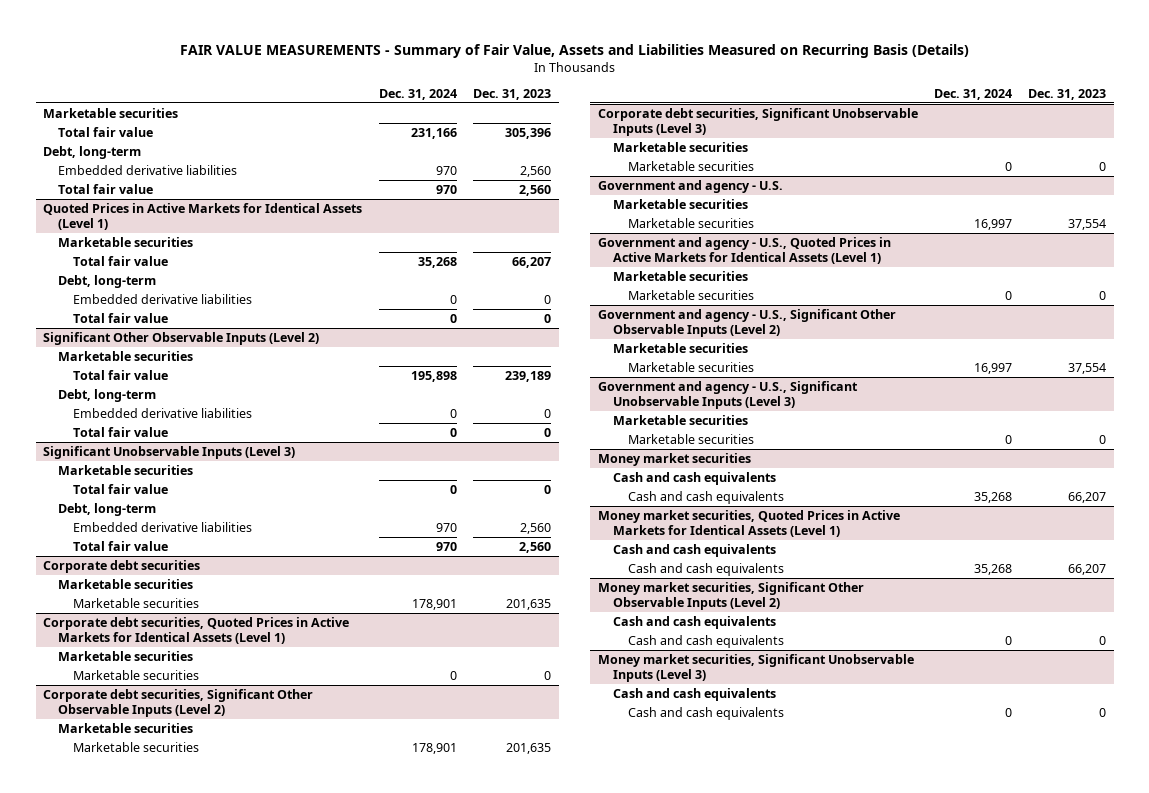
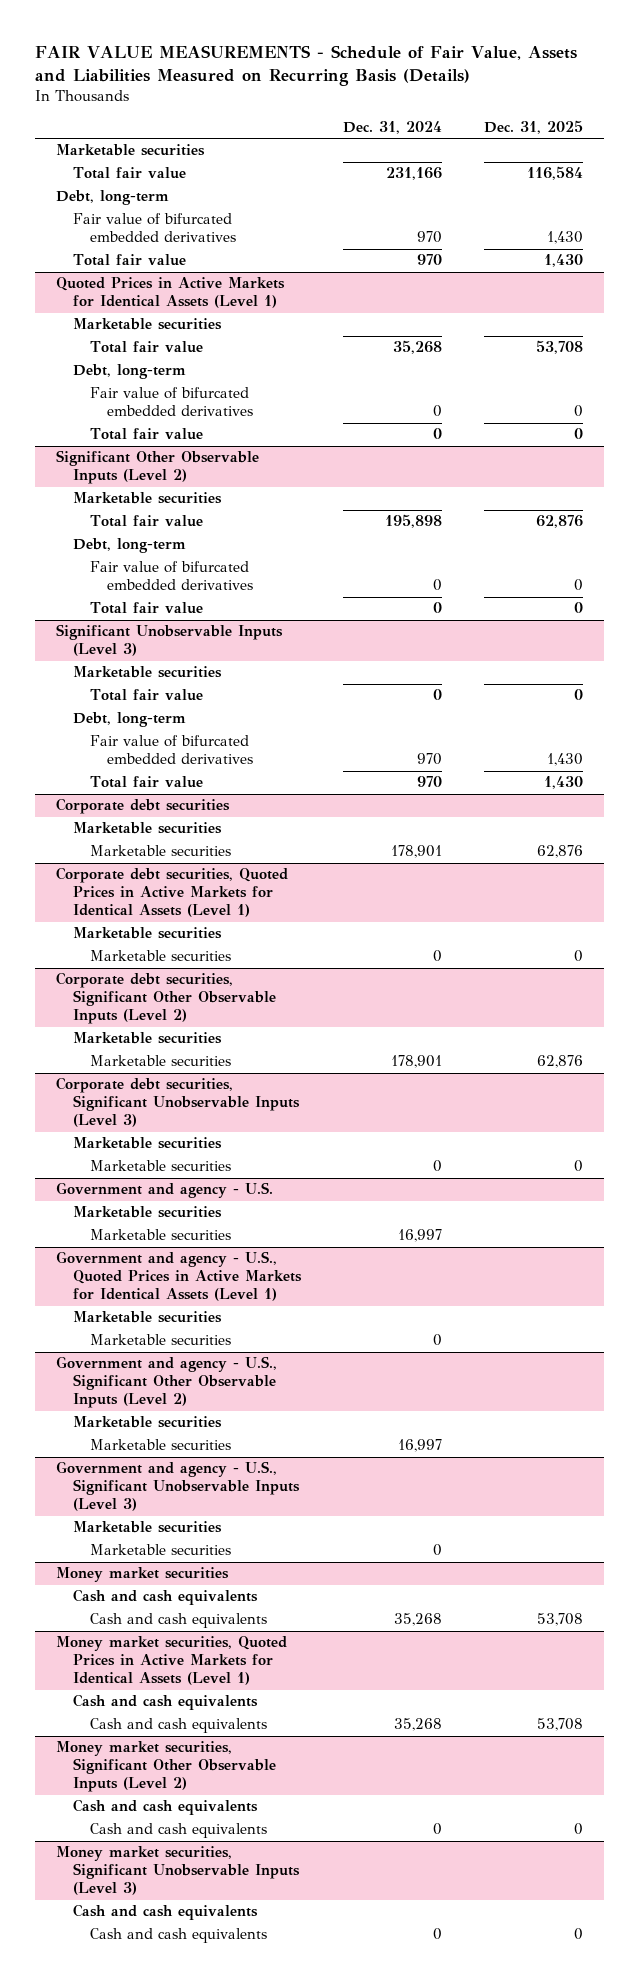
- FAIR VALUE MEASUREMENTS - Summary of Fair Value, Assets and Liabilities Measured on Recurring Basis (Details)
+ FAIR VALUE MEASUREMENTS - Schedule of Fair Value, Assets and Liabilities Measured on Recurring Basis (Details)
- | Dec. 31, 2024 | Dec. 31, 2023
+ | Dec. 31, 2024 | Dec. 31, 2025
- Embedded derivative liabilities | 970 | 2,560
+ Fair value of bifurcated embedded derivatives | 970 | 1,430
@ Quoted Prices in Active Markets for Identical Assets (Level 1)
- Embedded derivative liabilities | 0 | 0
+ Fair value of bifurcated embedded derivatives | 0 | 0
@ Significant Other Observable Inputs (Level 2)
- Embedded derivative liabilities | 0 | 0
+ Fair value of bifurcated embedded derivatives | 0 | 0
@ Significant Unobservable Inputs (Level 3)
- Embedded derivative liabilities | 970 | 2,560
+ Fair value of bifurcated embedded derivatives | 970 | 1,430

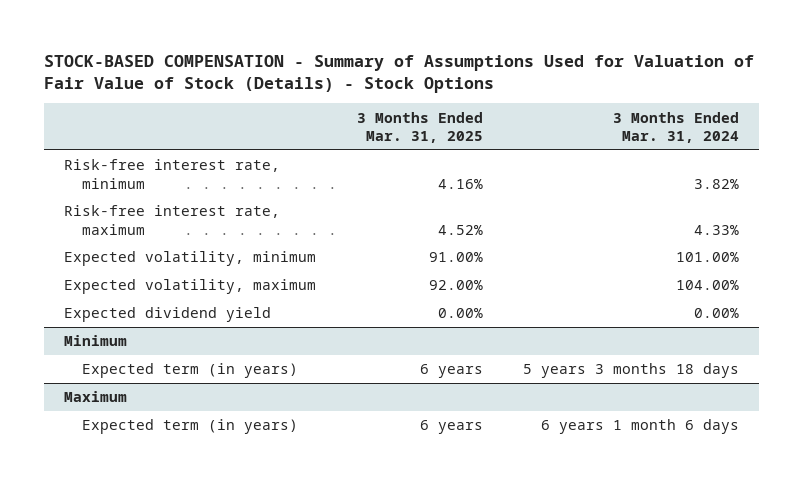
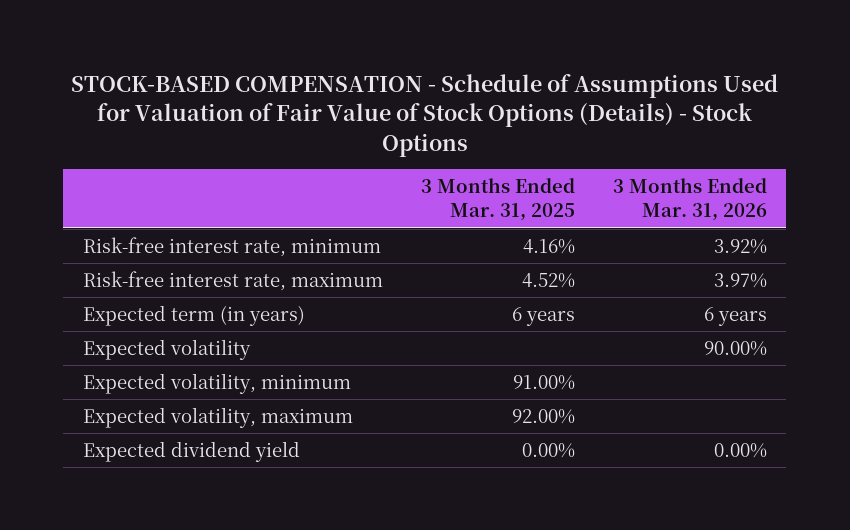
- STOCK-BASED COMPENSATION - Summary of Assumptions Used for Valuation of Fair Value of Stock (Details) - Stock Options
+ STOCK-BASED COMPENSATION - Schedule of Assumptions Used for Valuation of Fair Value of Stock Options (Details) - Stock Options
- | 3 Months Ended Mar. 31, 2025 | 3 Months Ended Mar. 31, 2024
+ | 3 Months Ended Mar. 31, 2025 | 3 Months Ended Mar. 31, 2026
+ Expected term (in years) | 6 years | 6 years
+ Expected volatility | | 90.00%
- Minimum
- Expected term (in years) | 6 years | 5 years 3 months 18 days
- Maximum
- Expected term (in years) | 6 years | 6 years 1 month 6 days

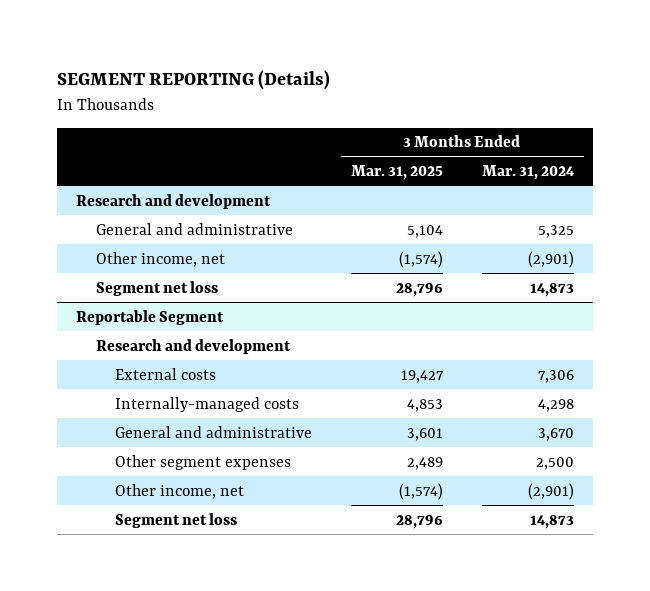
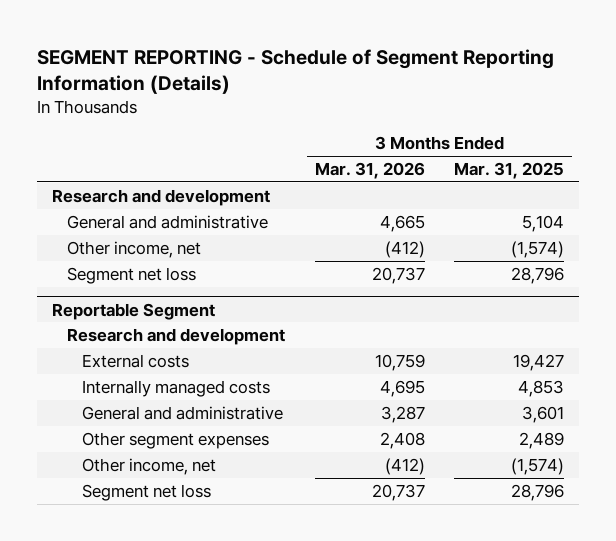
- SEGMENT REPORTING (Details)
+ SEGMENT REPORTING - Schedule of Segment Reporting Information (Details)
- | 3 Months Ended Mar. 31, 2025 | 3 Months Ended Mar. 31, 2024
+ | 3 Months Ended Mar. 31, 2026 | 3 Months Ended Mar. 31, 2025
@ Reportable Segment
- Internally-managed costs | 4,853 | 4,298
+ Internally managed costs | 4,695 | 4,853

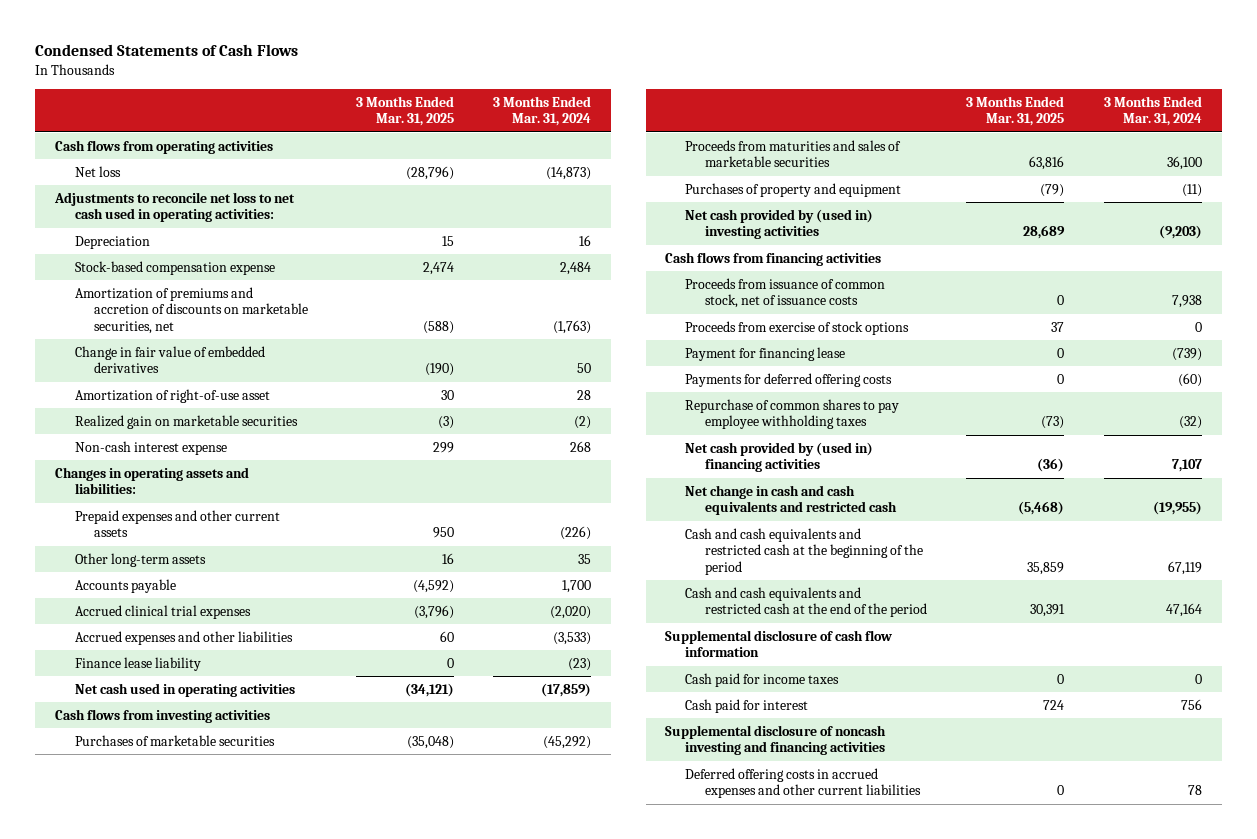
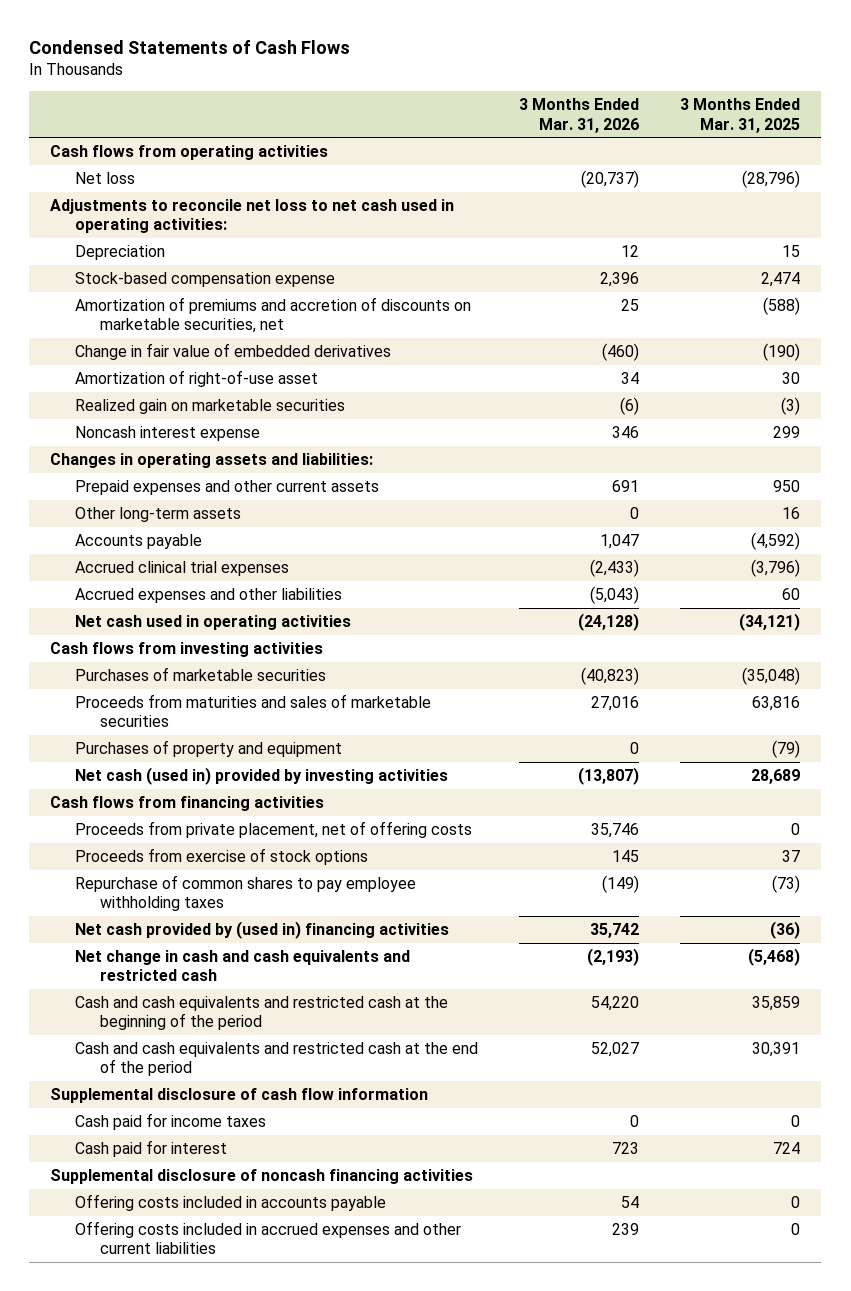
- | 3 Months Ended Mar. 31, 2025 | 3 Months Ended Mar. 31, 2024
+ | 3 Months Ended Mar. 31, 2026 | 3 Months Ended Mar. 31, 2025
- Non-cash interest expense | 299 | 268
+ Noncash interest expense | 346 | 299
- Finance lease liability | 0 | (23)
- Net cash provided by (used in) investing activities | 28,689 | (9,203)
+ Net cash (used in) provided by investing activities | (13,807) | 28,689
- Proceeds from issuance of common stock, net of issuance costs | 0 | 7,938
+ Proceeds from private placement, net of offering costs | 35,746 | 0
- Payment for financing lease | 0 | (739)
- Payments for deferred offering costs | 0 | (60)
- Supplemental disclosure of noncash investing and financing activities
- Deferred offering costs in accrued expenses and other current liabilities | 0 | 78
+ Supplemental disclosure of noncash financing activities
+ Offering costs included in accounts payable | 54 | 0
+ Offering costs included in accrued expenses and other current liabilities | 239 | 0

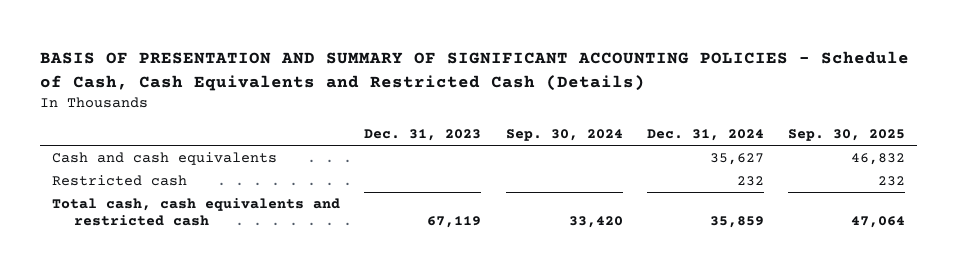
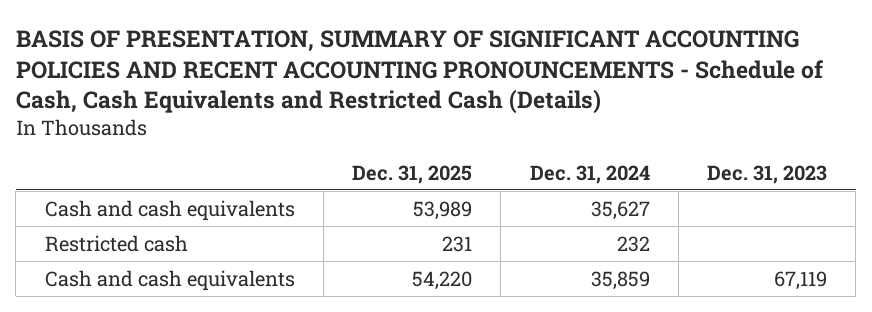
- BASIS OF PRESENTATION AND SUMMARY OF SIGNIFICANT ACCOUNTING POLICIES - Schedule of Cash, Cash Equivalents and Restricted Cash (Details)
+ BASIS OF PRESENTATION, SUMMARY OF SIGNIFICANT ACCOUNTING POLICIES AND RECENT ACCOUNTING PRONOUNCEMENTS - Schedule of Cash, Cash Equivalents and Restricted Cash (Details)
- | Dec. 31, 2023 | Sep. 30, 2024 | Dec. 31, 2024 | Sep. 30, 2025
+ | Dec. 31, 2025 | Dec. 31, 2024 | Dec. 31, 2023
- Total cash, cash equivalents and restricted cash | 67,119 | 33,420 | 35,859 | 47,064
+ Cash and cash equivalents | 54,220 | 35,859 | 67,119

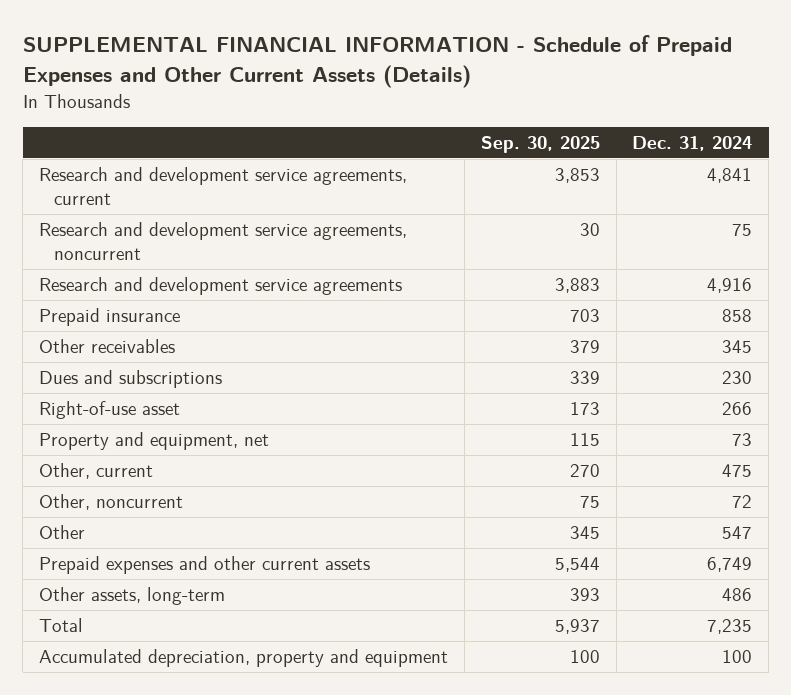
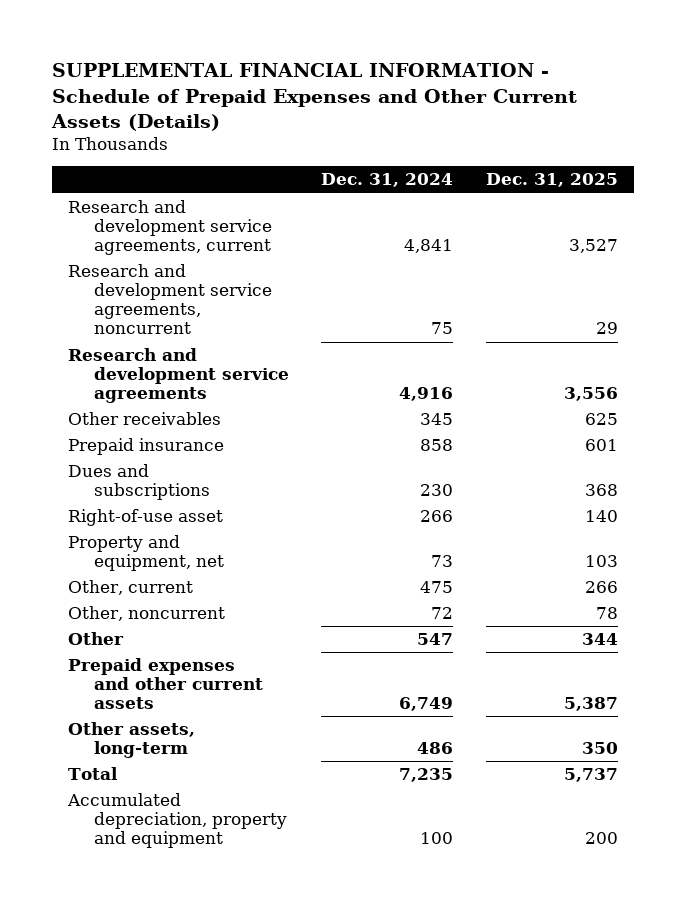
- | Sep. 30, 2025 | Dec. 31, 2024
+ | Dec. 31, 2024 | Dec. 31, 2025
moved down: Prepaid insurance | 858 | 601

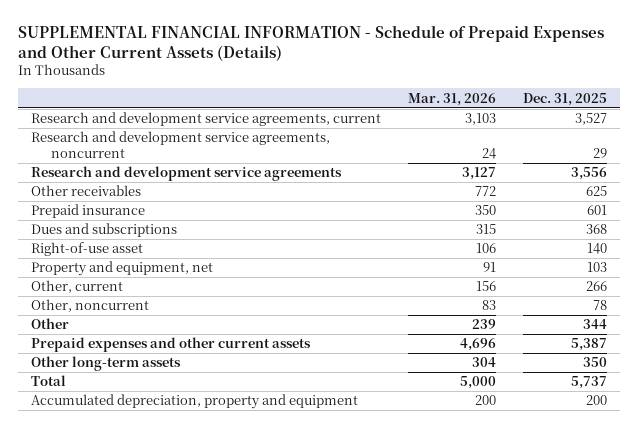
- | Dec. 31, 2024 | Dec. 31, 2025
+ | Mar. 31, 2026 | Dec. 31, 2025
- Other assets, long-term | 486 | 350
+ Other long-term assets | 304 | 350

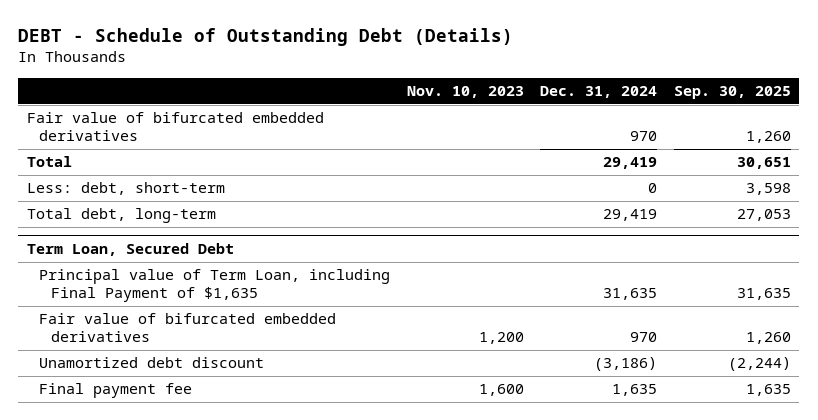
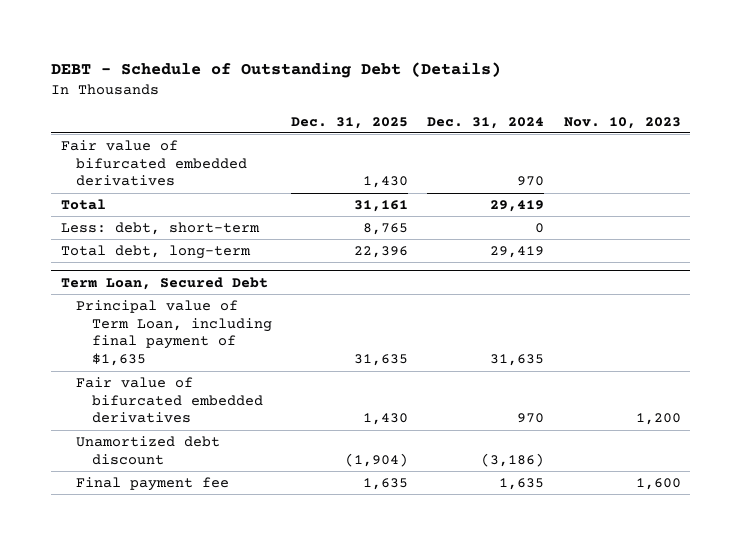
- | Nov. 10, 2023 | Dec. 31, 2024 | Sep. 30, 2025
+ | Dec. 31, 2025 | Dec. 31, 2024 | Nov. 10, 2023
@ Term Loan, Secured Debt
- Principal value of Term Loan, including Final Payment of $1,635 | | 31,635 | 31,635
+ Principal value of Term Loan, including final payment of $1,635 | 31,635 | 31,635 |

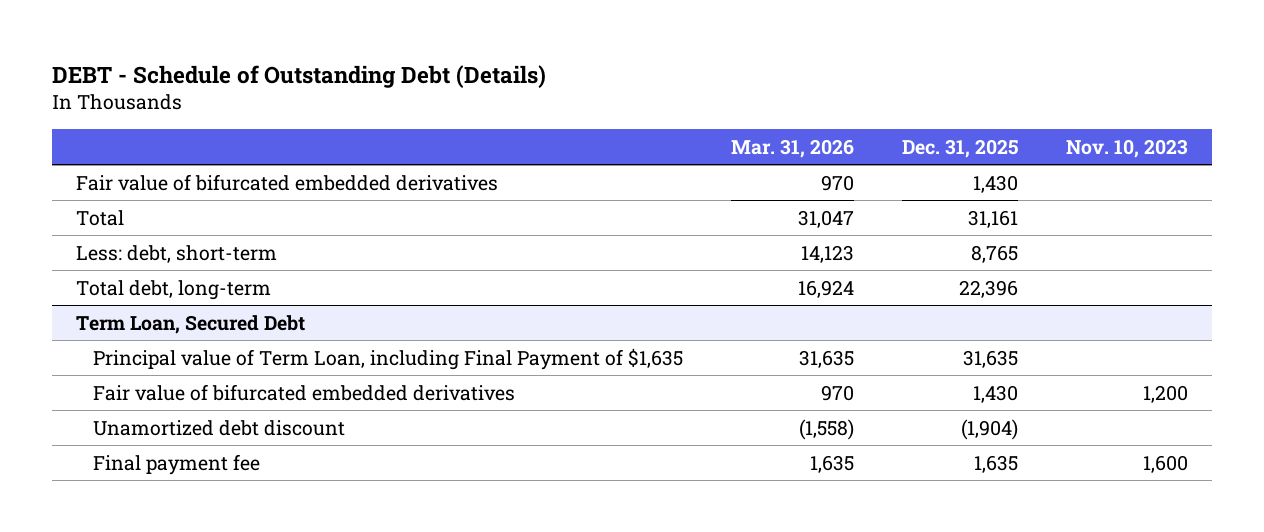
- | Dec. 31, 2025 | Dec. 31, 2024 | Nov. 10, 2023
+ | Mar. 31, 2026 | Dec. 31, 2025 | Nov. 10, 2023
@ Term Loan, Secured Debt
- Principal value of Term Loan, including final payment of $1,635 | 31,635 | 31,635 |
+ Principal value of Term Loan, including Final Payment of $1,635 | 31,635 | 31,635 |

